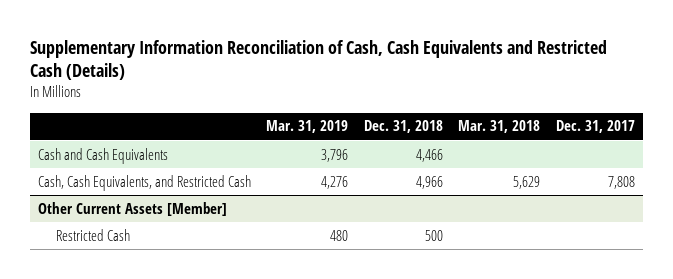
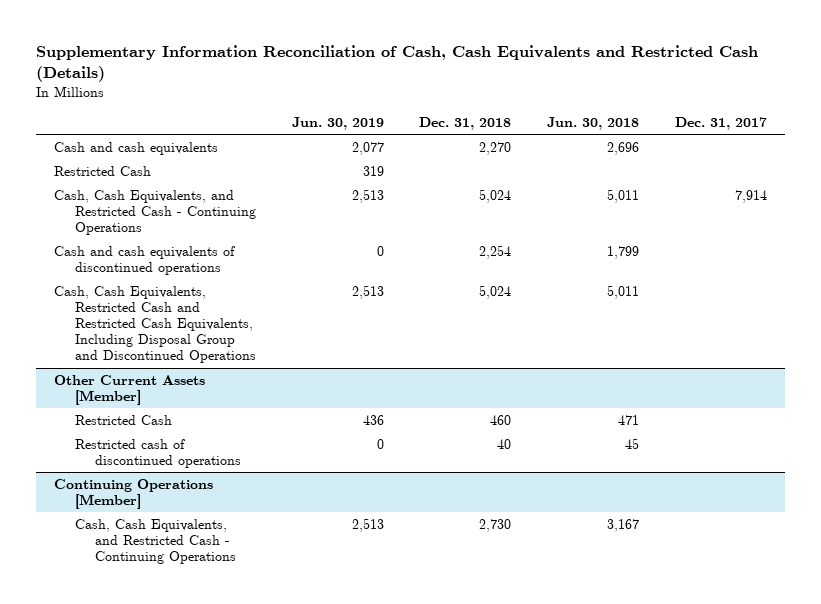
- | Mar. 31, 2019 | Dec. 31, 2018 | Mar. 31, 2018 | Dec. 31, 2017
+ | Jun. 30, 2019 | Dec. 31, 2018 | Jun. 30, 2018 | Dec. 31, 2017
- Cash and Cash Equivalents | 3,796 | 4,466 | |
- Cash, Cash Equivalents, and Restricted Cash | 4,276 | 4,966 | 5,629 | 7,808
+ Cash and cash equivalents | 2,077 | 2,270 | 2,696 |
+ Restricted Cash | 319 | | |
+ Cash, Cash Equivalents, and Restricted Cash - Continuing Operations | 2,513 | 5,024 | 5,011 | 7,914
+ Cash and cash equivalents of discontinued operations | 0 | 2,254 | 1,799 |
+ Cash, Cash Equivalents, Restricted Cash and Restricted Cash Equivalents, Including Disposal Group and Discontinued Operations | 2,513 | 5,024 | 5,011 |
@ Other Current Assets [Member]
- Restricted Cash | 480 | 500 | |
+ Restricted Cash | 436 | 460 | 471 |
+ Restricted cash of discontinued operations | 0 | 40 | 45 |
+ Continuing Operations [Member]
+ Cash, Cash Equivalents, and Restricted Cash - Continuing Operations | 2,513 | 2,730 | 3,167 |

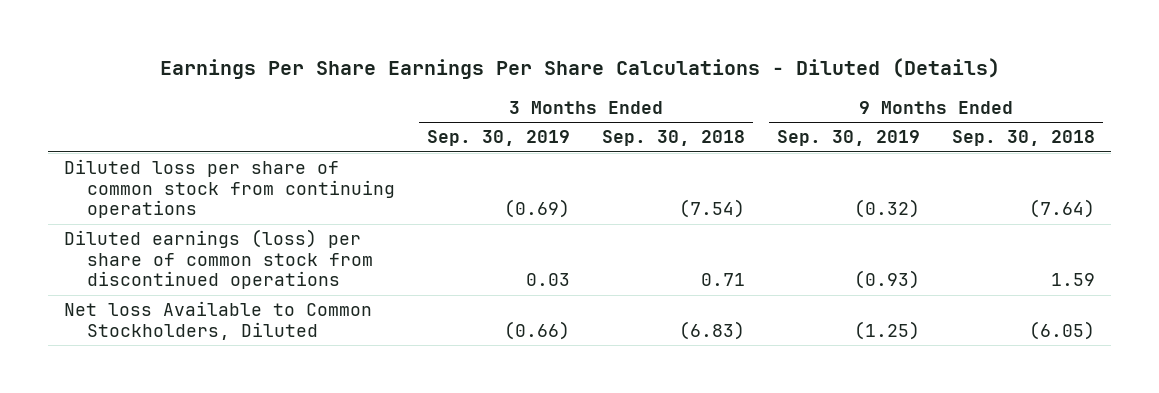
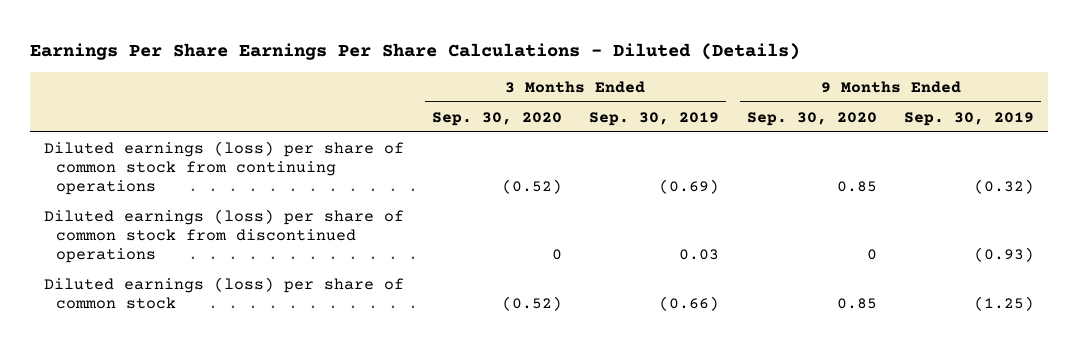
- | 3 Months Ended Sep. 30, 2019 | 3 Months Ended Sep. 30, 2018 | 9 Months Ended Sep. 30, 2019 | 9 Months Ended Sep. 30, 2018
+ | 3 Months Ended Sep. 30, 2020 | 3 Months Ended Sep. 30, 2019 | 9 Months Ended Sep. 30, 2020 | 9 Months Ended Sep. 30, 2019
- Diluted loss per share of common stock from continuing operations | (0.69) | (7.54) | (0.32) | (7.64)
+ Diluted earnings (loss) per share of common stock from continuing operations | (0.52) | (0.69) | 0.85 | (0.32)
- Net loss Available to Common Stockholders, Diluted | (0.66) | (6.83) | (1.25) | (6.05)
+ Diluted earnings (loss) per share of common stock | (0.52) | (0.66) | 0.85 | (1.25)

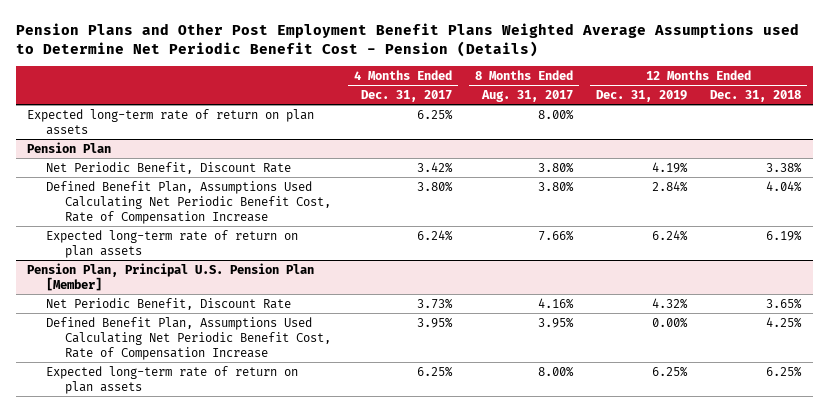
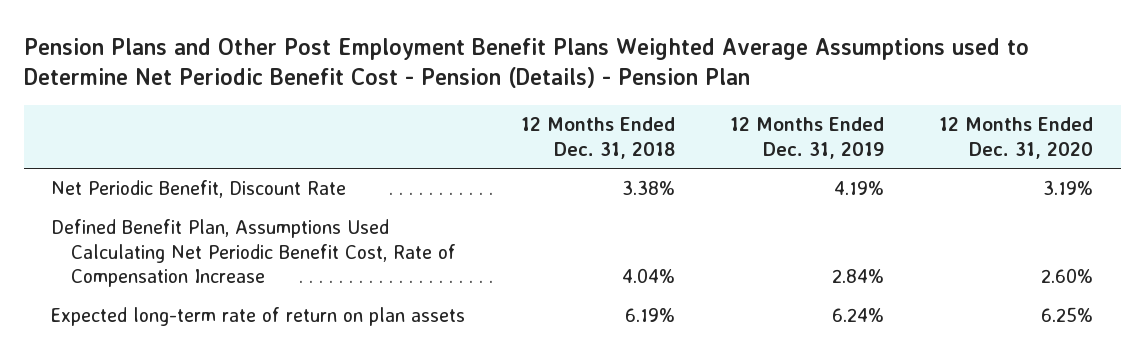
- Pension Plans and Other Post Employment Benefit Plans Weighted Average Assumptions used to Determine Net Periodic Benefit Cost - Pension (Details)
+ Pension Plans and Other Post Employment Benefit Plans Weighted Average Assumptions used to Determine Net Periodic Benefit Cost - Pension (Details) - Pension Plan
- | 4 Months Ended Dec. 31, 2017 | 8 Months Ended Aug. 31, 2017 | 12 Months Ended Dec. 31, 2019 | 12 Months Ended Dec. 31, 2018
+ | 12 Months Ended Dec. 31, 2018 | 12 Months Ended Dec. 31, 2019 | 12 Months Ended Dec. 31, 2020
- Expected long-term rate of return on plan assets | 6.25% | 8.00% | |
- Pension Plan
- Pension Plan, Principal U.S. Pension Plan [Member]
- Net Periodic Benefit, Discount Rate | 3.73% | 4.16% | 4.32% | 3.65%
- Defined Benefit Plan, Assumptions Used Calculating Net Periodic Benefit Cost, Rate of Compensation Increase | 3.95% | 3.95% | 0.00% | 4.25%
- Expected long-term rate of return on plan assets | 6.25% | 8.00% | 6.25% | 6.25%

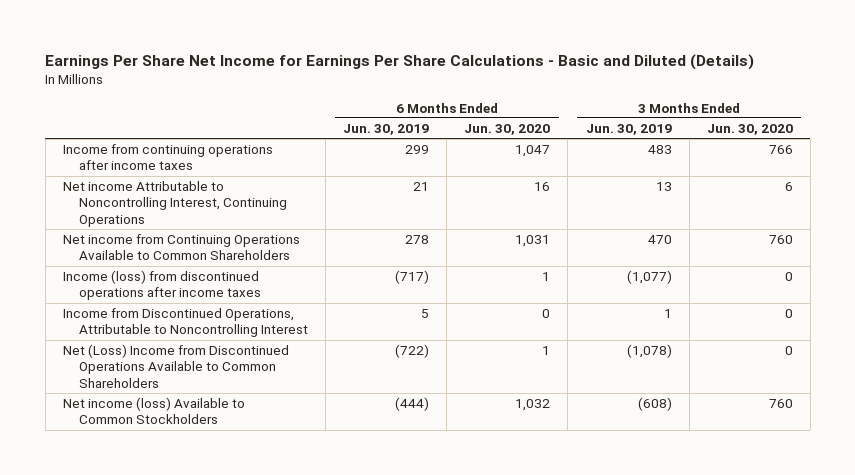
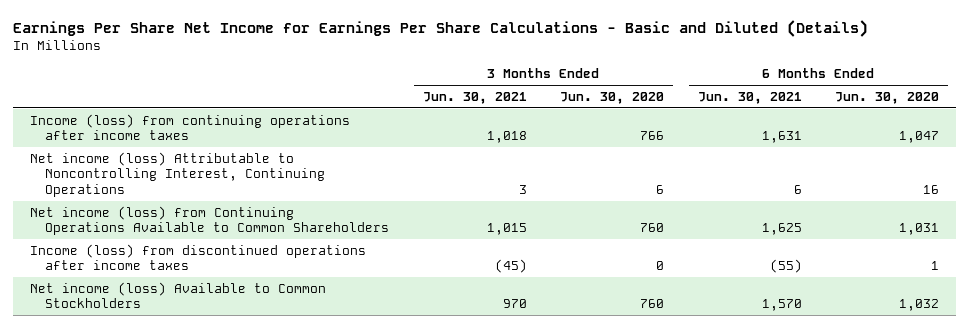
- | 6 Months Ended Jun. 30, 2019 | 6 Months Ended Jun. 30, 2020 | 3 Months Ended Jun. 30, 2019 | 3 Months Ended Jun. 30, 2020
+ | 3 Months Ended Jun. 30, 2021 | 3 Months Ended Jun. 30, 2020 | 6 Months Ended Jun. 30, 2021 | 6 Months Ended Jun. 30, 2020
- Income from continuing operations after income taxes | 299 | 1,047 | 483 | 766
- Net income Attributable to Noncontrolling Interest, Continuing Operations | 21 | 16 | 13 | 6
- Net income from Continuing Operations Available to Common Shareholders | 278 | 1,031 | 470 | 760
+ Income (loss) from continuing operations after income taxes | 1,018 | 766 | 1,631 | 1,047
+ Net income (loss) Attributable to Noncontrolling Interest, Continuing Operations | 3 | 6 | 6 | 16
+ Net income (loss) from Continuing Operations Available to Common Shareholders | 1,015 | 760 | 1,625 | 1,031
- Income from Discontinued Operations, Attributable to Noncontrolling Interest | 5 | 0 | 1 | 0
- Net (Loss) Income from Discontinued Operations Available to Common Shareholders | (722) | 1 | (1,078) | 0

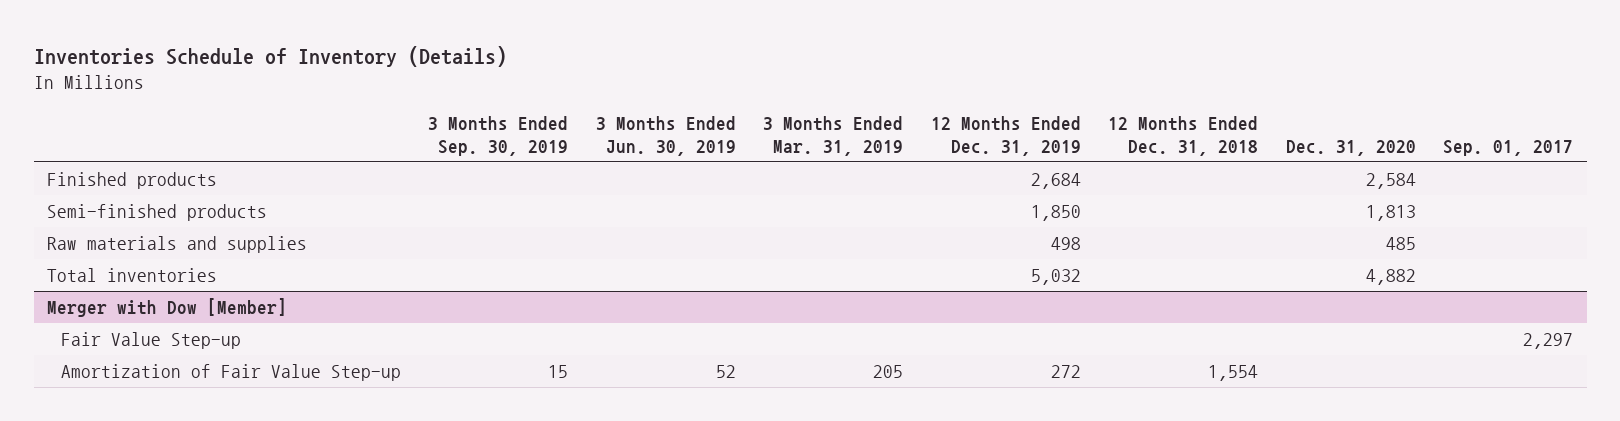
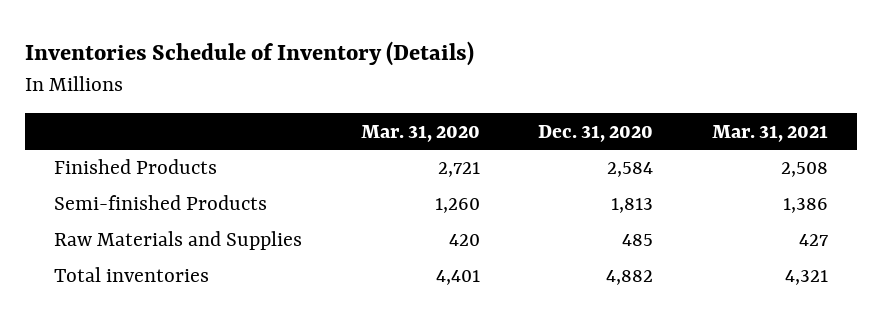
- | 3 Months Ended Sep. 30, 2019 | 3 Months Ended Jun. 30, 2019 | 3 Months Ended Mar. 31, 2019 | 12 Months Ended Dec. 31, 2019 | 12 Months Ended Dec. 31, 2018 | Dec. 31, 2020 | Sep. 01, 2017
+ | Mar. 31, 2020 | Dec. 31, 2020 | Mar. 31, 2021
- Finished products | | | | 2,684 | | 2,584 |
- Semi-finished products | | | | 1,850 | | 1,813 |
- Raw materials and supplies | | | | 498 | | 485 |
+ Finished Products | 2,721 | 2,584 | 2,508
+ Semi-finished Products | 1,260 | 1,813 | 1,386
+ Raw Materials and Supplies | 420 | 485 | 427
- Merger with Dow [Member]
- Fair Value Step-up | | | | | | | 2,297
- Amortization of Fair Value Step-up | 15 | 52 | 205 | 272 | 1,554 | |

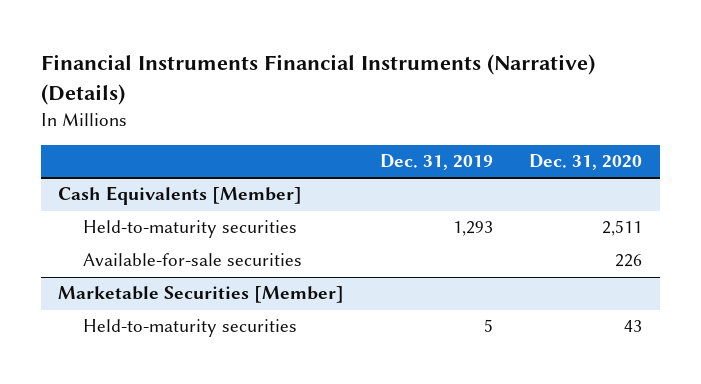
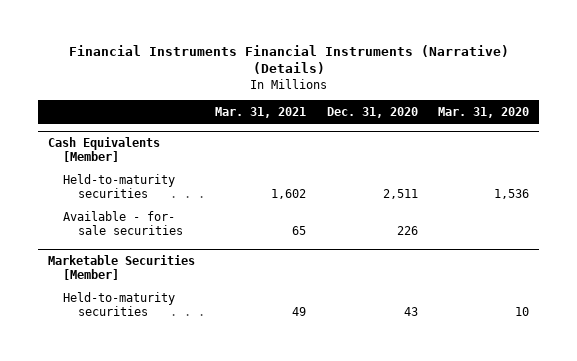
- | Dec. 31, 2019 | Dec. 31, 2020
+ | Mar. 31, 2021 | Dec. 31, 2020 | Mar. 31, 2020
@ Cash Equivalents [Member]
- Available-for-sale securities | | 226
+ Available - for- sale securities | 65 | 226 |

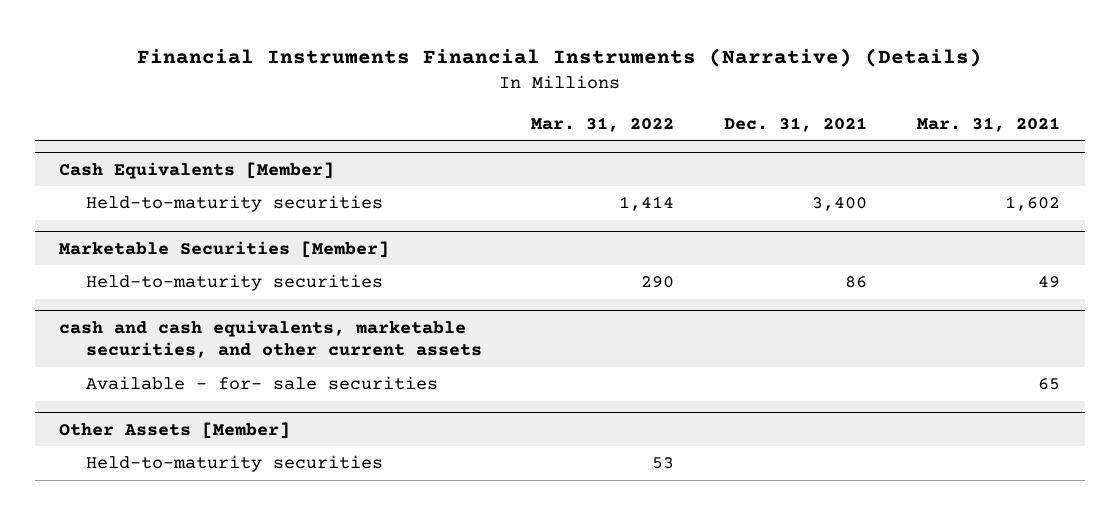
- | Mar. 31, 2021 | Dec. 31, 2020 | Mar. 31, 2020
+ | Mar. 31, 2022 | Dec. 31, 2021 | Mar. 31, 2021
@ Cash Equivalents [Member]
- Available - for- sale securities | 65 | 226 |
+ cash and cash equivalents, marketable securities, and other current assets
+ Available - for- sale securities | | | 65
+ Other Assets [Member]
+ Held-to-maturity securities | 53 | |

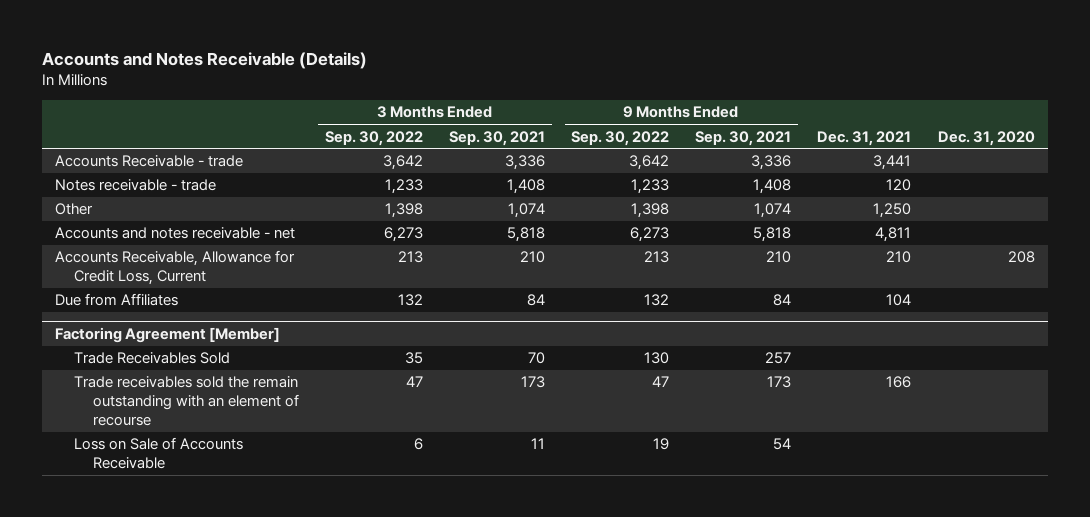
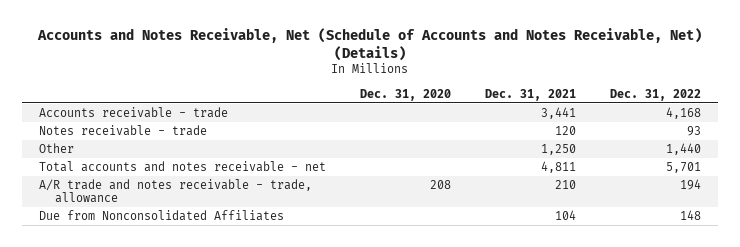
- Accounts and Notes Receivable (Details)
+ Accounts and Notes Receivable, Net (Schedule of Accounts and Notes Receivable, Net) (Details)
- | 3 Months Ended Sep. 30, 2022 | 3 Months Ended Sep. 30, 2021 | 9 Months Ended Sep. 30, 2022 | 9 Months Ended Sep. 30, 2021 | Dec. 31, 2021 | Dec. 31, 2020
+ | Dec. 31, 2020 | Dec. 31, 2021 | Dec. 31, 2022
- Accounts Receivable - trade | 3,642 | 3,336 | 3,642 | 3,336 | 3,441 |
+ Accounts receivable - trade | | 3,441 | 4,168
- Accounts and notes receivable - net | 6,273 | 5,818 | 6,273 | 5,818 | 4,811 |
- Accounts Receivable, Allowance for Credit Loss, Current | 213 | 210 | 213 | 210 | 210 | 208
- Due from Affiliates | 132 | 84 | 132 | 84 | 104 |
- Factoring Agreement [Member]
- Trade Receivables Sold | 35 | 70 | 130 | 257 | |
- Trade receivables sold the remain outstanding with an element of recourse | 47 | 173 | 47 | 173 | 166 |
- Loss on Sale of Accounts Receivable | 6 | 11 | 19 | 54 | |
+ Total accounts and notes receivable - net | | 4,811 | 5,701
+ A/R trade and notes receivable - trade, allowance | 208 | 210 | 194
+ Due from Nonconsolidated Affiliates | | 104 | 148

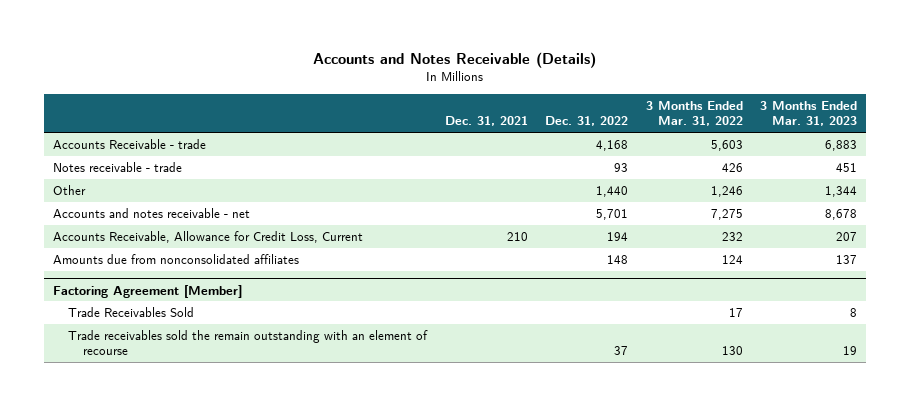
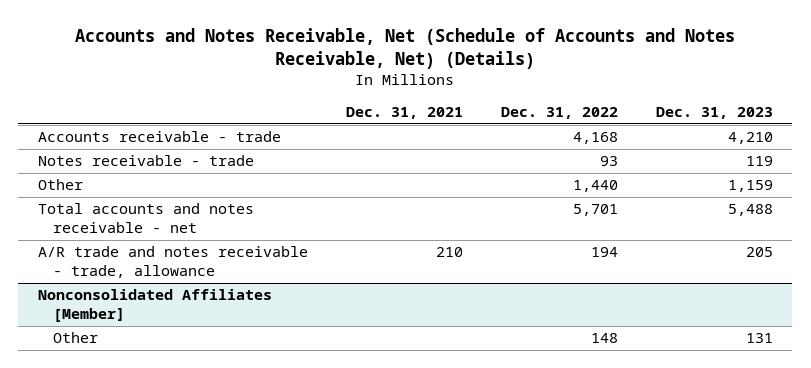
- Accounts and Notes Receivable (Details)
+ Accounts and Notes Receivable, Net (Schedule of Accounts and Notes Receivable, Net) (Details)
- | Dec. 31, 2021 | Dec. 31, 2022 | 3 Months Ended Mar. 31, 2022 | 3 Months Ended Mar. 31, 2023
+ | Dec. 31, 2021 | Dec. 31, 2022 | Dec. 31, 2023
- Accounts Receivable - trade | | 4,168 | 5,603 | 6,883
+ Accounts receivable - trade | | 4,168 | 4,210
- Accounts and notes receivable - net | | 5,701 | 7,275 | 8,678
- Accounts Receivable, Allowance for Credit Loss, Current | 210 | 194 | 232 | 207
- Amounts due from nonconsolidated affiliates | | 148 | 124 | 137
- Factoring Agreement [Member]
- Trade Receivables Sold | | | 17 | 8
- Trade receivables sold the remain outstanding with an element of recourse | | 37 | 130 | 19
+ Total accounts and notes receivable - net | | 5,701 | 5,488
+ A/R trade and notes receivable - trade, allowance | 210 | 194 | 205
+ Nonconsolidated Affiliates [Member]
+ Other | | 148 | 131

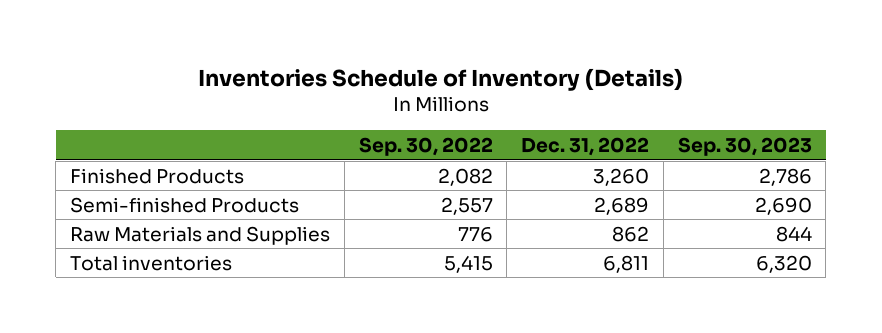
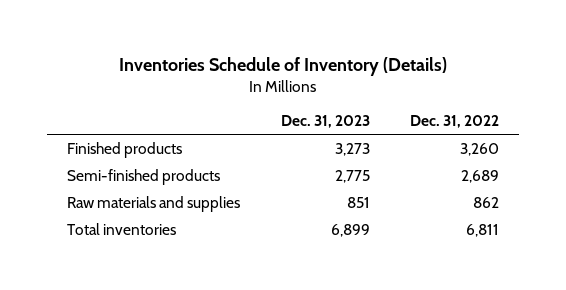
- | Sep. 30, 2022 | Dec. 31, 2022 | Sep. 30, 2023
+ | Dec. 31, 2023 | Dec. 31, 2022
- Finished Products | 2,082 | 3,260 | 2,786
- Semi-finished Products | 2,557 | 2,689 | 2,690
- Raw Materials and Supplies | 776 | 862 | 844
+ Finished products | 3,273 | 3,260
+ Semi-finished products | 2,775 | 2,689
+ Raw materials and supplies | 851 | 862

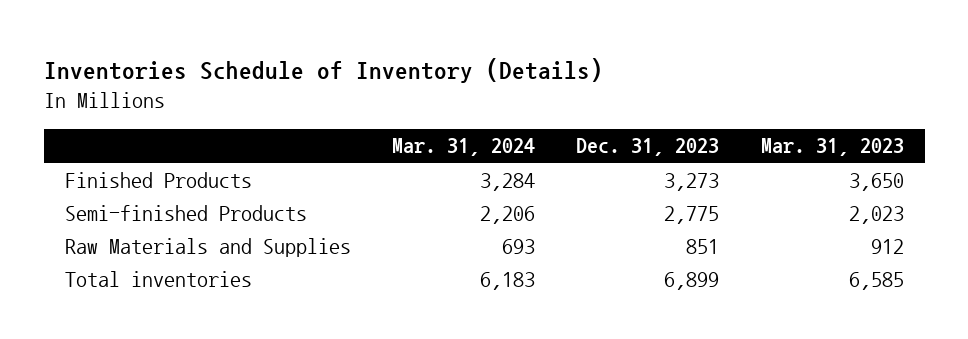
- | Dec. 31, 2023 | Dec. 31, 2022
+ | Mar. 31, 2024 | Dec. 31, 2023 | Mar. 31, 2023
- Finished products | 3,273 | 3,260
- Semi-finished products | 2,775 | 2,689
- Raw materials and supplies | 851 | 862
+ Finished Products | 3,284 | 3,273 | 3,650
+ Semi-finished Products | 2,206 | 2,775 | 2,023
+ Raw Materials and Supplies | 693 | 851 | 912

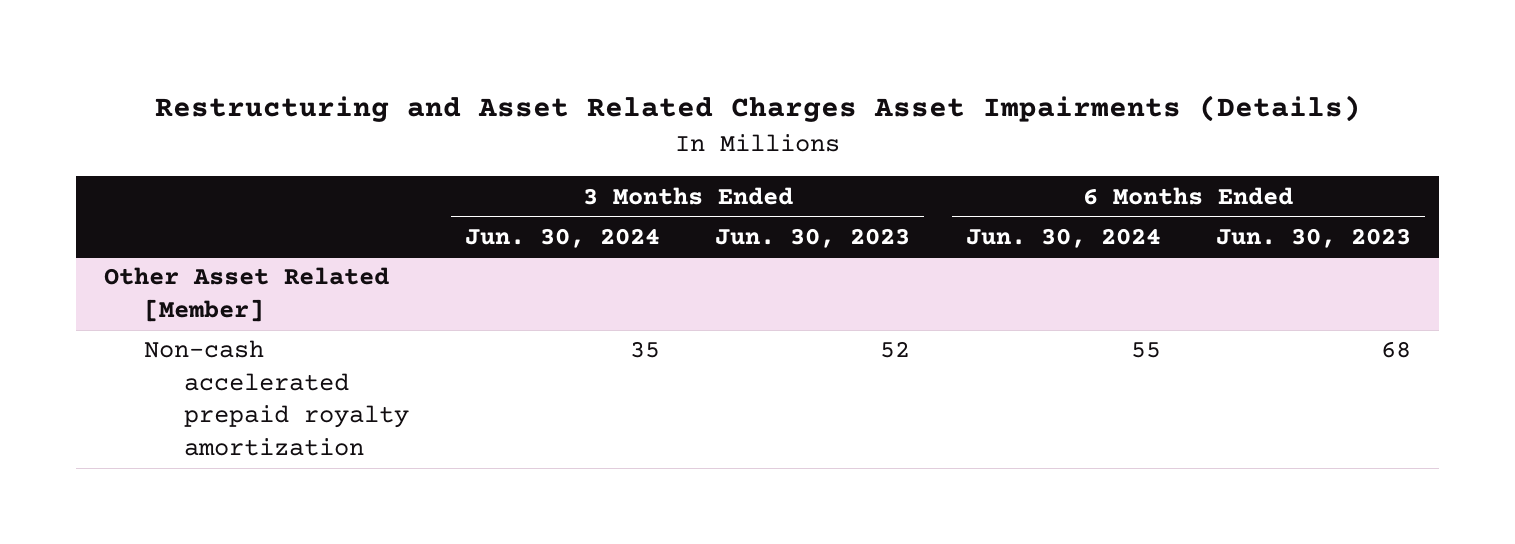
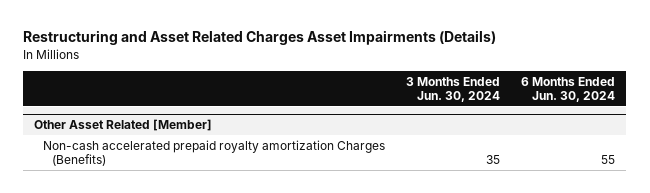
- | 3 Months Ended Jun. 30, 2024 | 3 Months Ended Jun. 30, 2023 | 6 Months Ended Jun. 30, 2024 | 6 Months Ended Jun. 30, 2023
+ | 3 Months Ended Jun. 30, 2024 | 6 Months Ended Jun. 30, 2024
@ Other Asset Related [Member]
- Non-cash accelerated prepaid royalty amortization | 35 | 52 | 55 | 68
+ Non-cash accelerated prepaid royalty amortization Charges (Benefits) | 35 | 55

